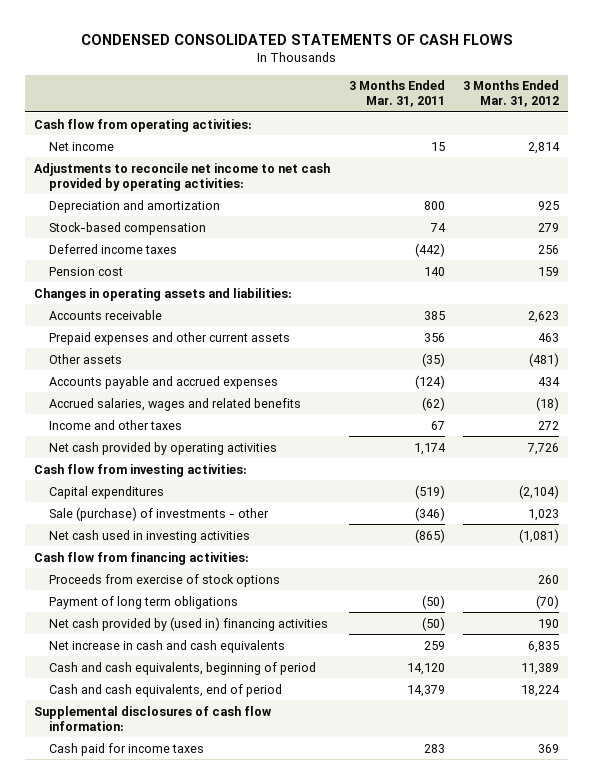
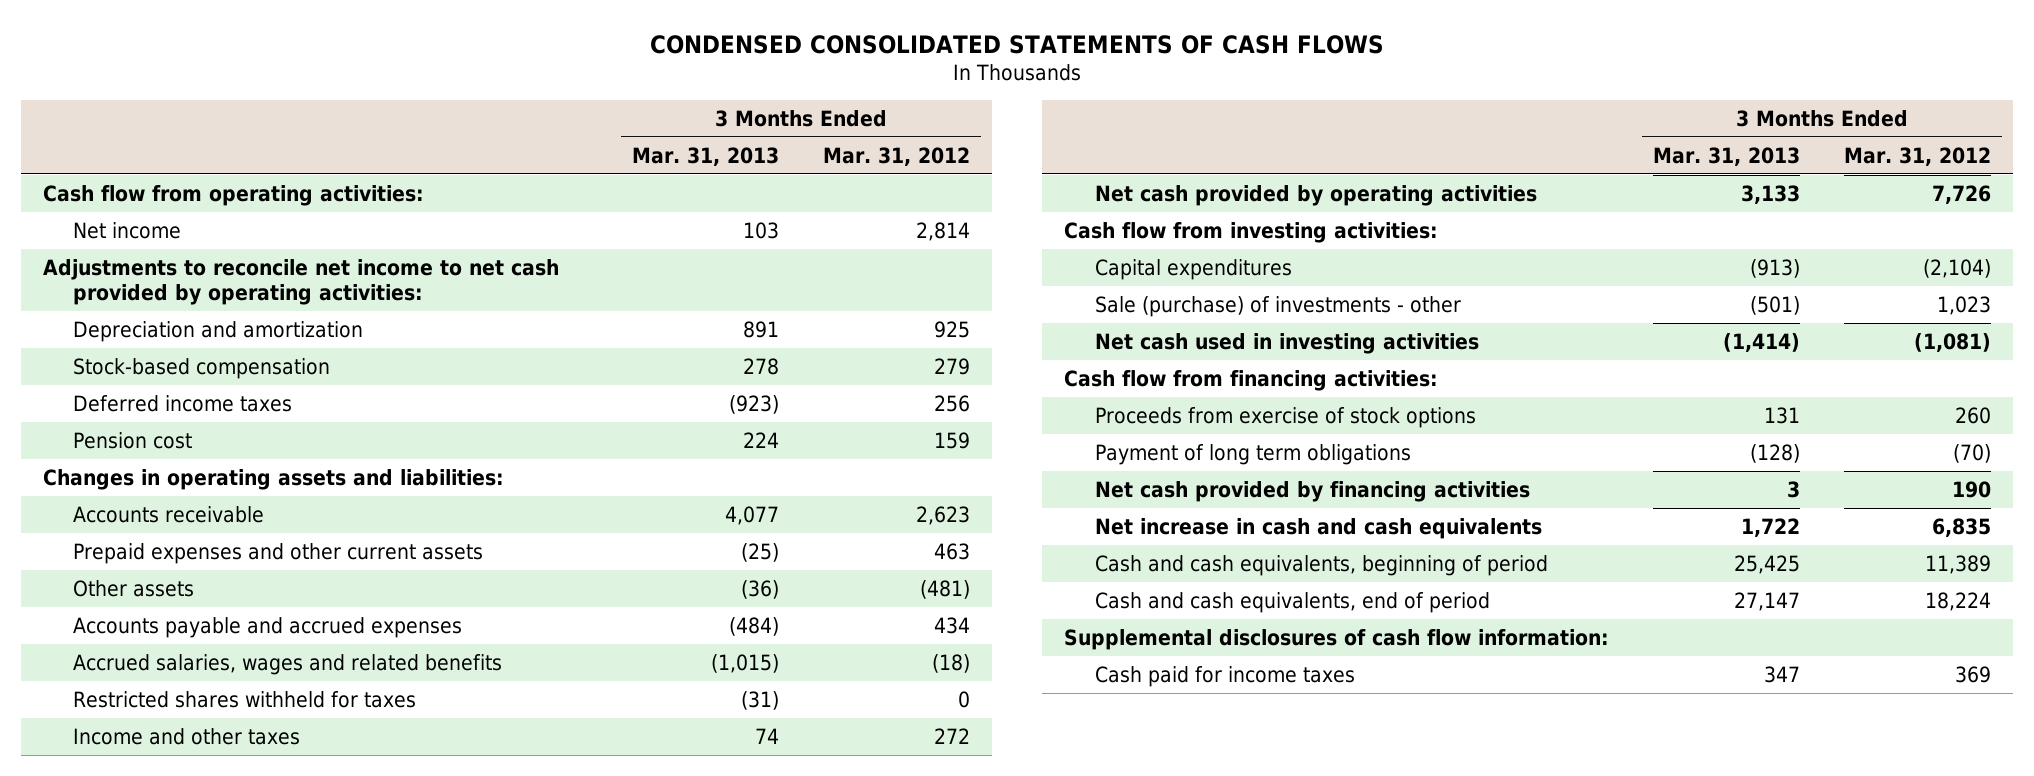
- | 3 Months Ended Mar. 31, 2011 | 3 Months Ended Mar. 31, 2012
+ | 3 Months Ended Mar. 31, 2013 | 3 Months Ended Mar. 31, 2012
+ Restricted shares withheld for taxes | (31) | 0
- Net cash provided by (used in) financing activities | (50) | 190
+ Net cash provided by financing activities | 3 | 190

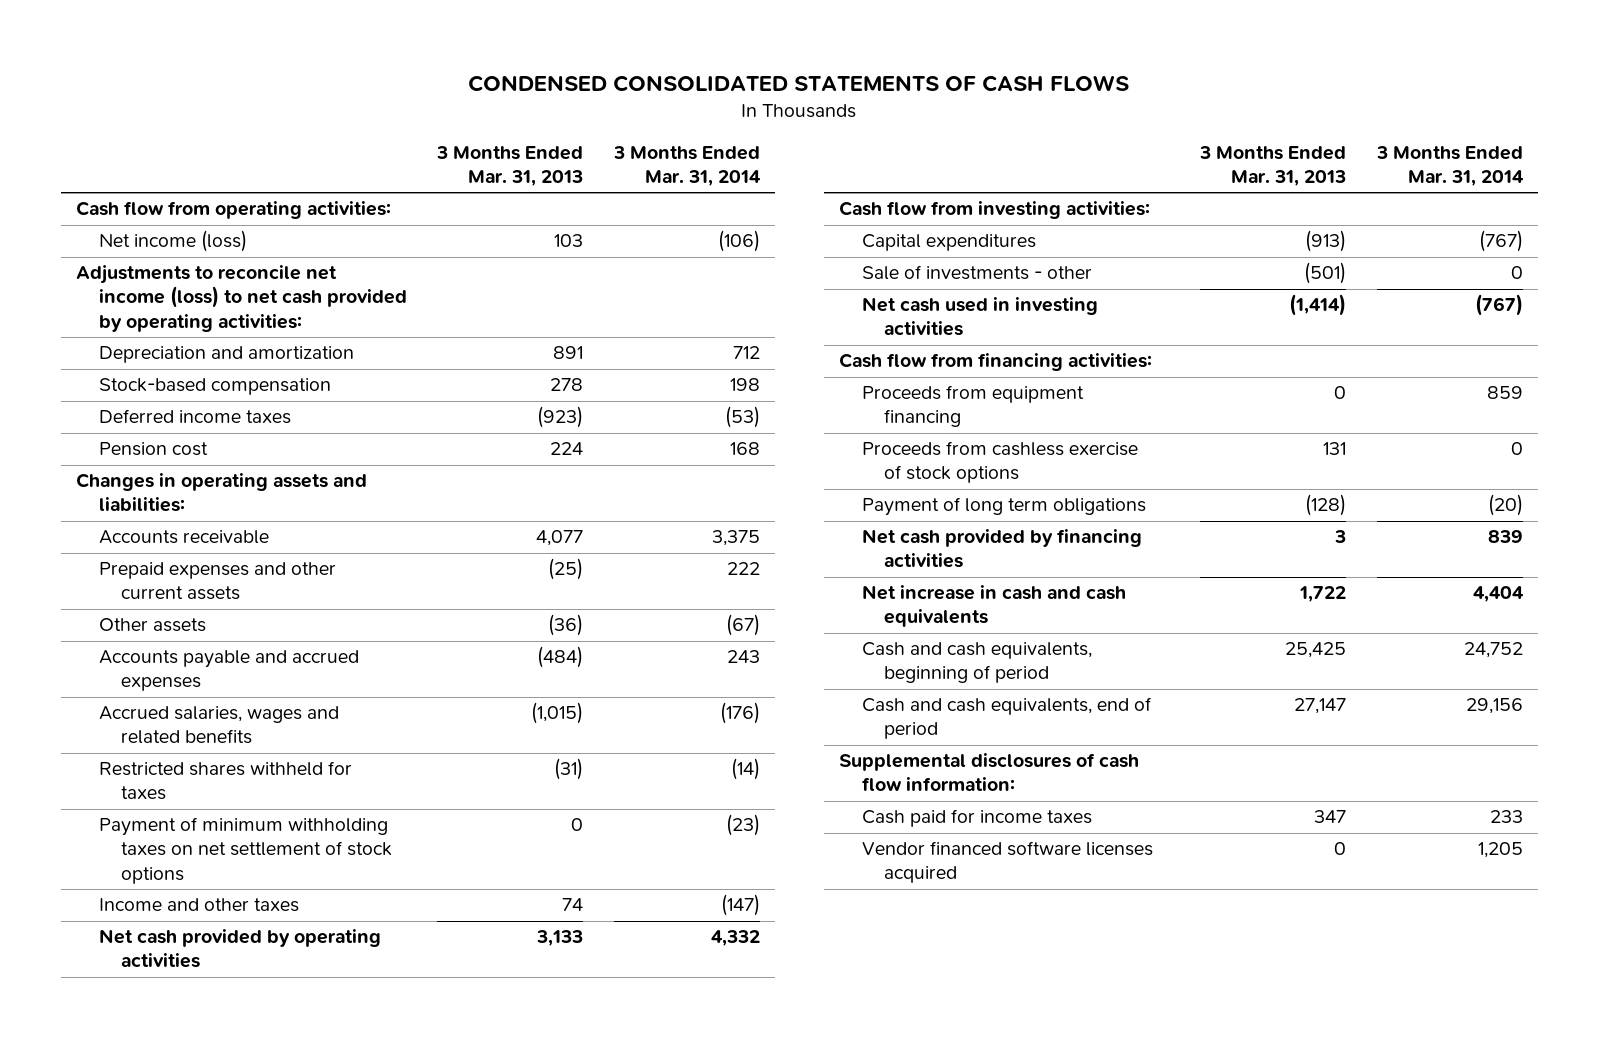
- | 3 Months Ended Mar. 31, 2013 | 3 Months Ended Mar. 31, 2012
+ | 3 Months Ended Mar. 31, 2013 | 3 Months Ended Mar. 31, 2014
- Net income | 103 | 2,814
- Adjustments to reconcile net income to net cash provided by operating activities:
+ Net income (loss) | 103 | (106)
+ Adjustments to reconcile net income (loss) to net cash provided by operating activities:
+ Payment of minimum withholding taxes on net settlement of stock options | 0 | (23)
- Sale (purchase) of investments - other | (501) | 1,023
+ Sale of investments - other | (501) | 0
- Proceeds from exercise of stock options | 131 | 260
+ Proceeds from equipment financing | 0 | 859
+ Proceeds from cashless exercise of stock options | 131 | 0
+ Vendor financed software licenses acquired | 0 | 1,205

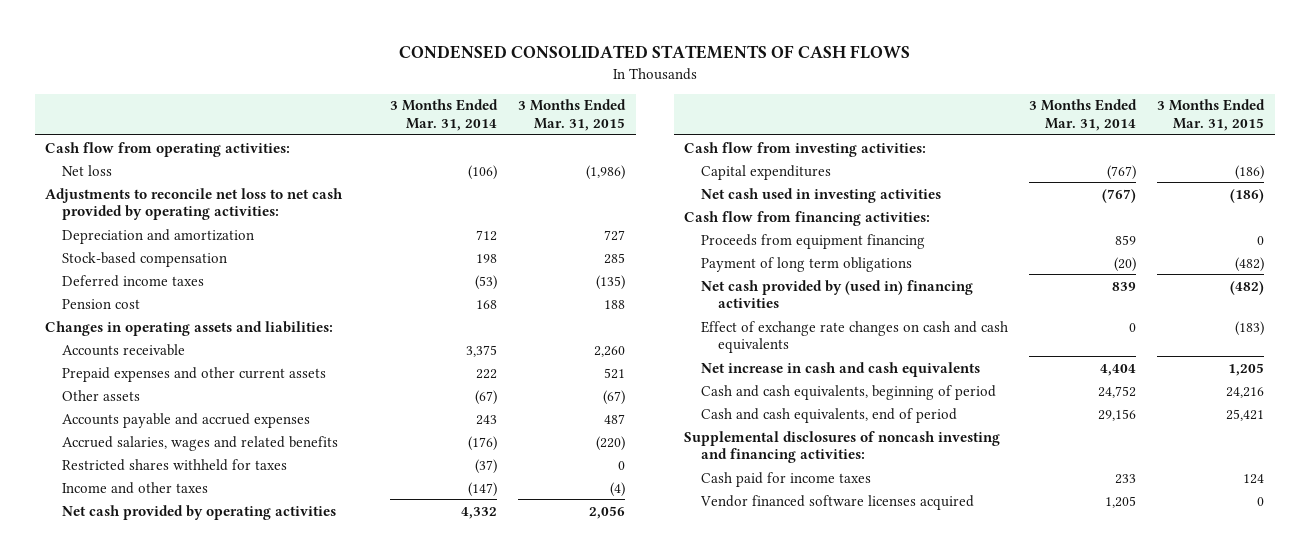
- | 3 Months Ended Mar. 31, 2013 | 3 Months Ended Mar. 31, 2014
+ | 3 Months Ended Mar. 31, 2014 | 3 Months Ended Mar. 31, 2015
- Net income (loss) | 103 | (106)
- Adjustments to reconcile net income (loss) to net cash provided by operating activities:
+ Net loss | (106) | (1,986)
+ Adjustments to reconcile net loss to net cash provided by operating activities:
- Restricted shares withheld for taxes | (31) | (14)
- Payment of minimum withholding taxes on net settlement of stock options | 0 | (23)
+ Restricted shares withheld for taxes | (37) | 0
- Sale of investments - other | (501) | 0
- Proceeds from cashless exercise of stock options | 131 | 0
- Net cash provided by financing activities | 3 | 839
+ Net cash provided by (used in) financing activities | 839 | (482)
+ Effect of exchange rate changes on cash and cash equivalents | 0 | (183)
- Supplemental disclosures of cash flow information:
+ Supplemental disclosures of noncash investing and financing activities:

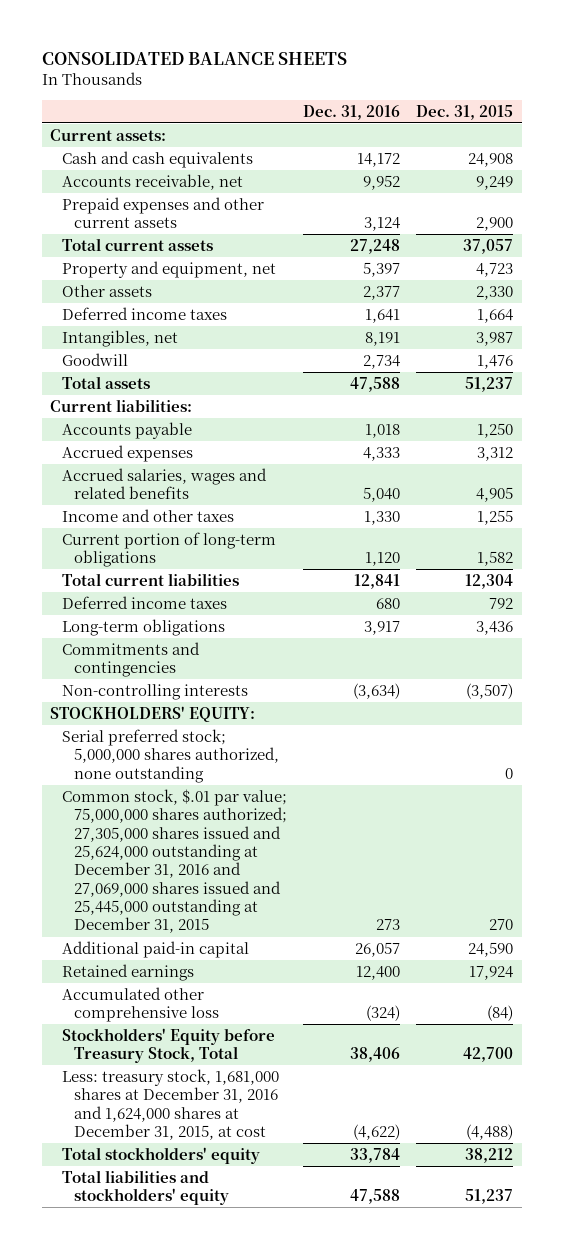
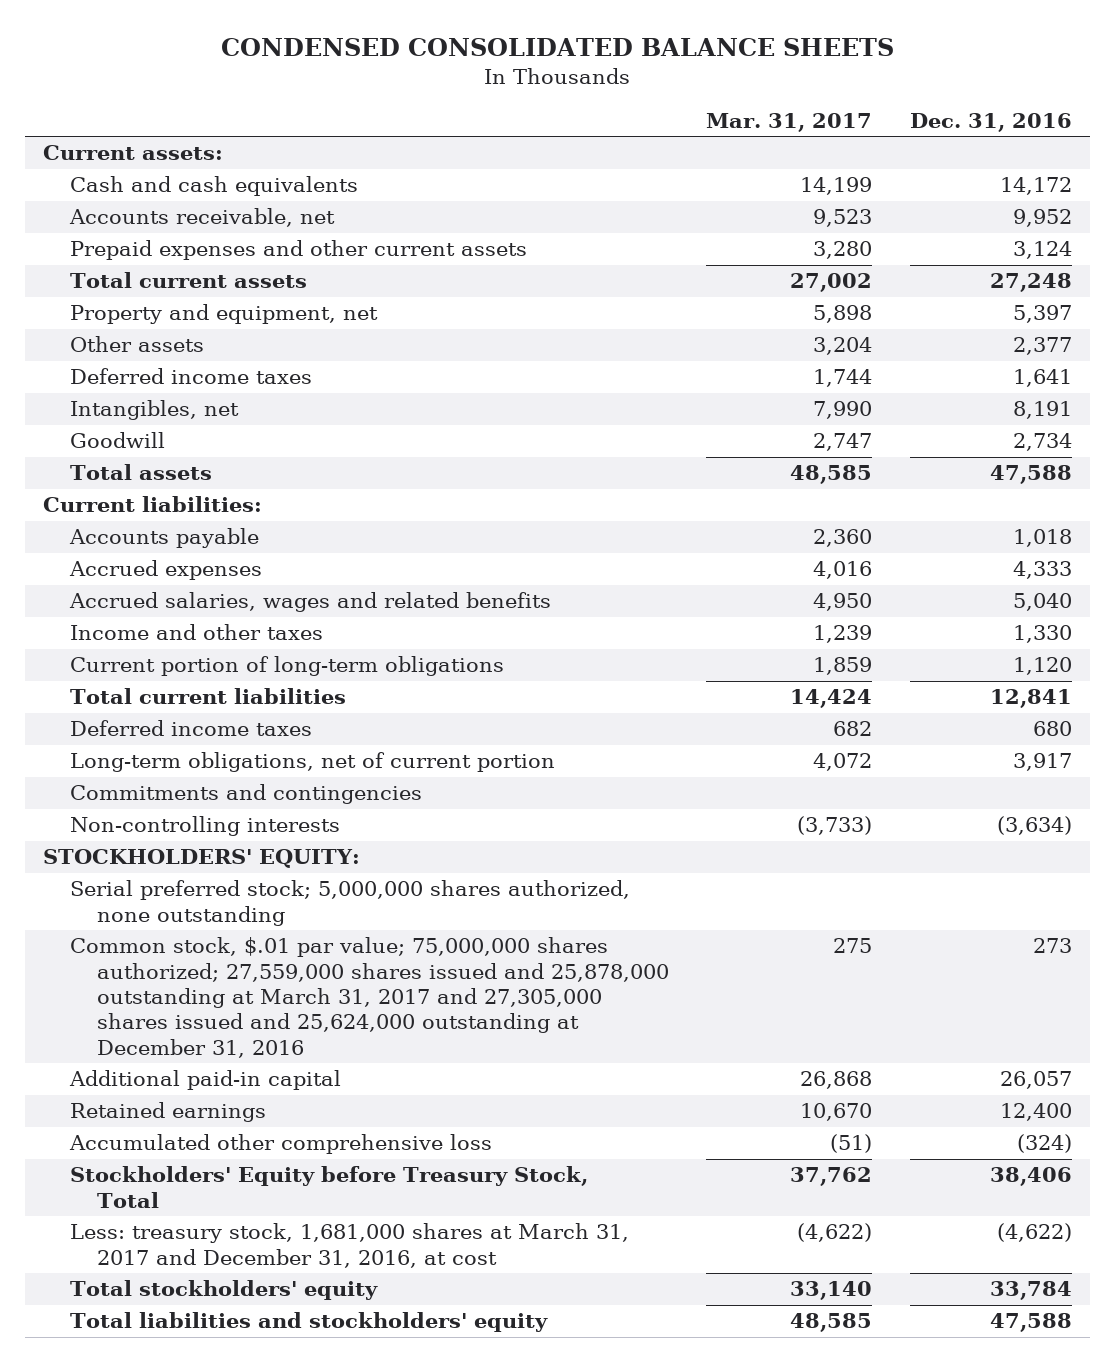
- CONSOLIDATED BALANCE SHEETS
+ CONDENSED CONSOLIDATED BALANCE SHEETS
- | Dec. 31, 2016 | Dec. 31, 2015
+ | Mar. 31, 2017 | Dec. 31, 2016
- Long-term obligations | 3,917 | 3,436
+ Long-term obligations, net of current portion | 4,072 | 3,917
- Common stock, $.01 par value; 75,000,000 shares authorized; 27,305,000 shares issued and 25,624,000 outstanding at December 31, 2016 and 27,069,000 shares issued and 25,445,000 outstanding at December 31, 2015 | 273 | 270
+ Common stock, $.01 par value; 75,000,000 shares authorized; 27,559,000 shares issued and 25,878,000 outstanding at March 31, 2017 and 27,305,000 shares issued and 25,624,000 outstanding at December 31, 2016 | 275 | 273
- Less: treasury stock, 1,681,000 shares at December 31, 2016 and 1,624,000 shares at December 31, 2015, at cost | (4,622) | (4,488)
+ Less: treasury stock, 1,681,000 shares at March 31, 2017 and December 31, 2016, at cost | (4,622) | (4,622)

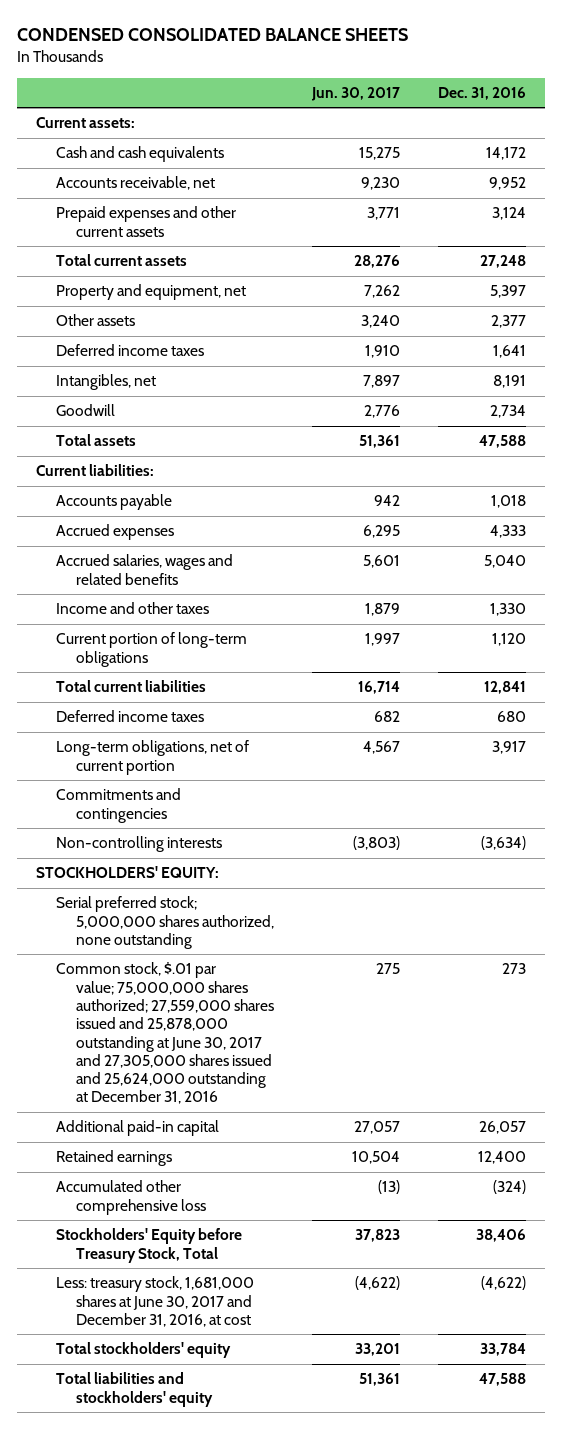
- | Mar. 31, 2017 | Dec. 31, 2016
+ | Jun. 30, 2017 | Dec. 31, 2016
- Common stock, $.01 par value; 75,000,000 shares authorized; 27,559,000 shares issued and 25,878,000 outstanding at March 31, 2017 and 27,305,000 shares issued and 25,624,000 outstanding at December 31, 2016 | 275 | 273
+ Common stock, $.01 par value; 75,000,000 shares authorized; 27,559,000 shares issued and 25,878,000 outstanding at June 30, 2017 and 27,305,000 shares issued and 25,624,000 outstanding at December 31, 2016 | 275 | 273
- Less: treasury stock, 1,681,000 shares at March 31, 2017 and December 31, 2016, at cost | (4,622) | (4,622)
+ Less: treasury stock, 1,681,000 shares at June 30, 2017 and December 31, 2016, at cost | (4,622) | (4,622)

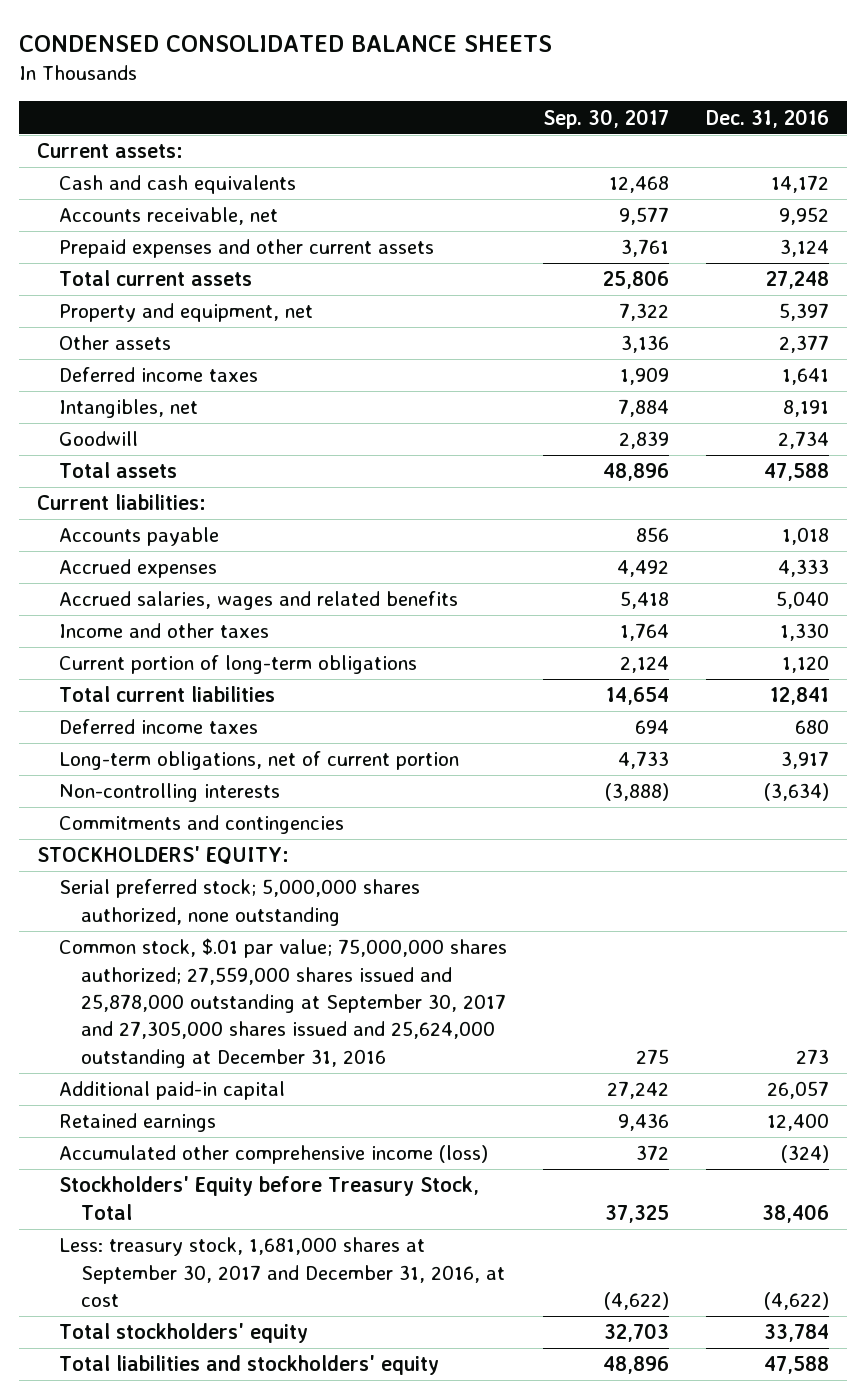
- | Jun. 30, 2017 | Dec. 31, 2016
+ | Sep. 30, 2017 | Dec. 31, 2016
moved down: Commitments and contingencies
- Common stock, $.01 par value; 75,000,000 shares authorized; 27,559,000 shares issued and 25,878,000 outstanding at June 30, 2017 and 27,305,000 shares issued and 25,624,000 outstanding at December 31, 2016 | 275 | 273
+ Common stock, $.01 par value; 75,000,000 shares authorized; 27,559,000 shares issued and 25,878,000 outstanding at September 30, 2017 and 27,305,000 shares issued and 25,624,000 outstanding at December 31, 2016 | 275 | 273
- Accumulated other comprehensive loss | (13) | (324)
+ Accumulated other comprehensive income (loss) | 372 | (324)
- Less: treasury stock, 1,681,000 shares at June 30, 2017 and December 31, 2016, at cost | (4,622) | (4,622)
+ Less: treasury stock, 1,681,000 shares at September 30, 2017 and December 31, 2016, at cost | (4,622) | (4,622)

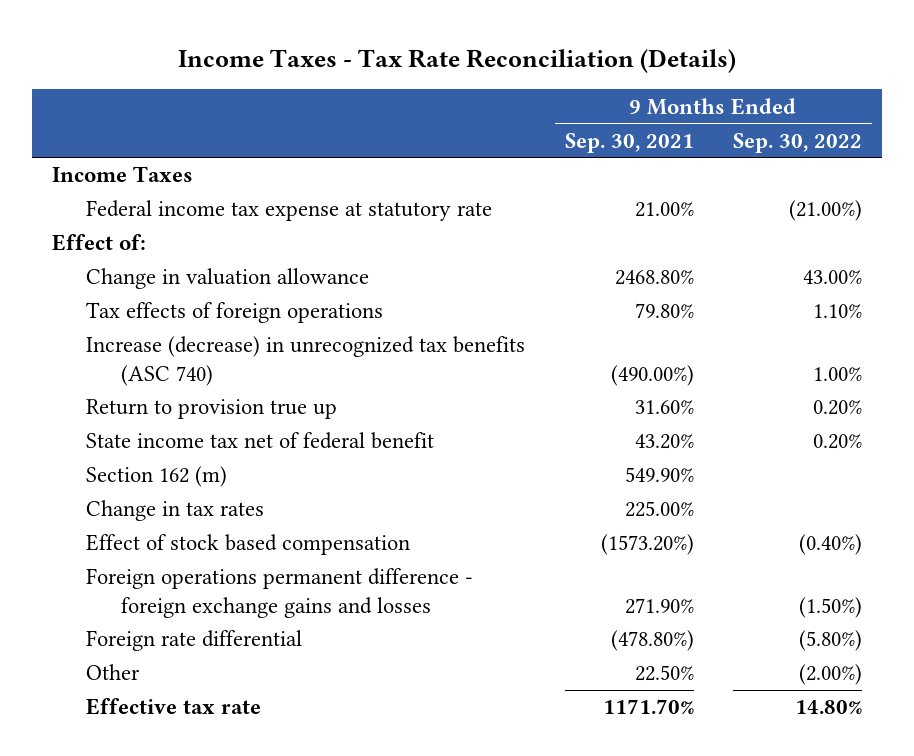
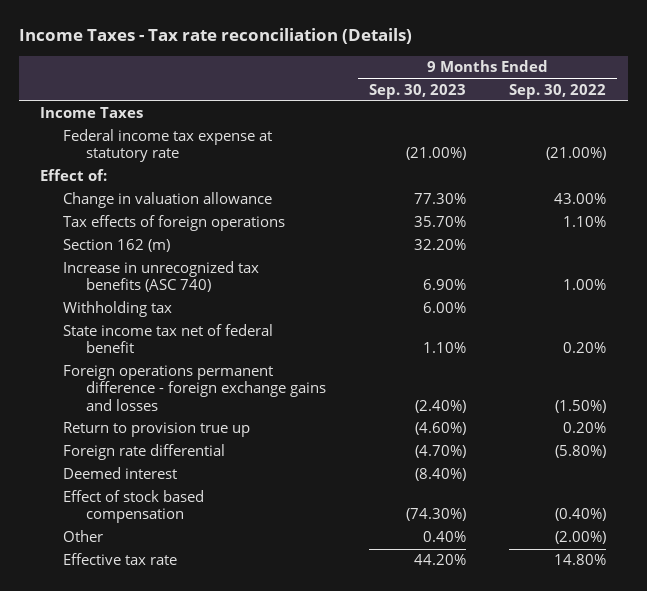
- Income Taxes - Tax Rate Reconciliation (Details)
+ Income Taxes - Tax rate reconciliation (Details)
- | 9 Months Ended Sep. 30, 2021 | 9 Months Ended Sep. 30, 2022
+ | 9 Months Ended Sep. 30, 2023 | 9 Months Ended Sep. 30, 2022
- Increase (decrease) in unrecognized tax benefits (ASC 740) | (490.00%) | 1.00%
- Change in tax rates | 225.00% |
+ Increase in unrecognized tax benefits (ASC 740) | 6.90% | 1.00%
+ Withholding tax | 6.00% |
moved down: State income tax net of federal benefit | 1.10% | 0.20%
moved down: Return to provision true up | (4.60%) | 0.20%
+ Deemed interest | (8.40%) |
moved down: Effect of stock based compensation | (74.30%) | (0.40%)

